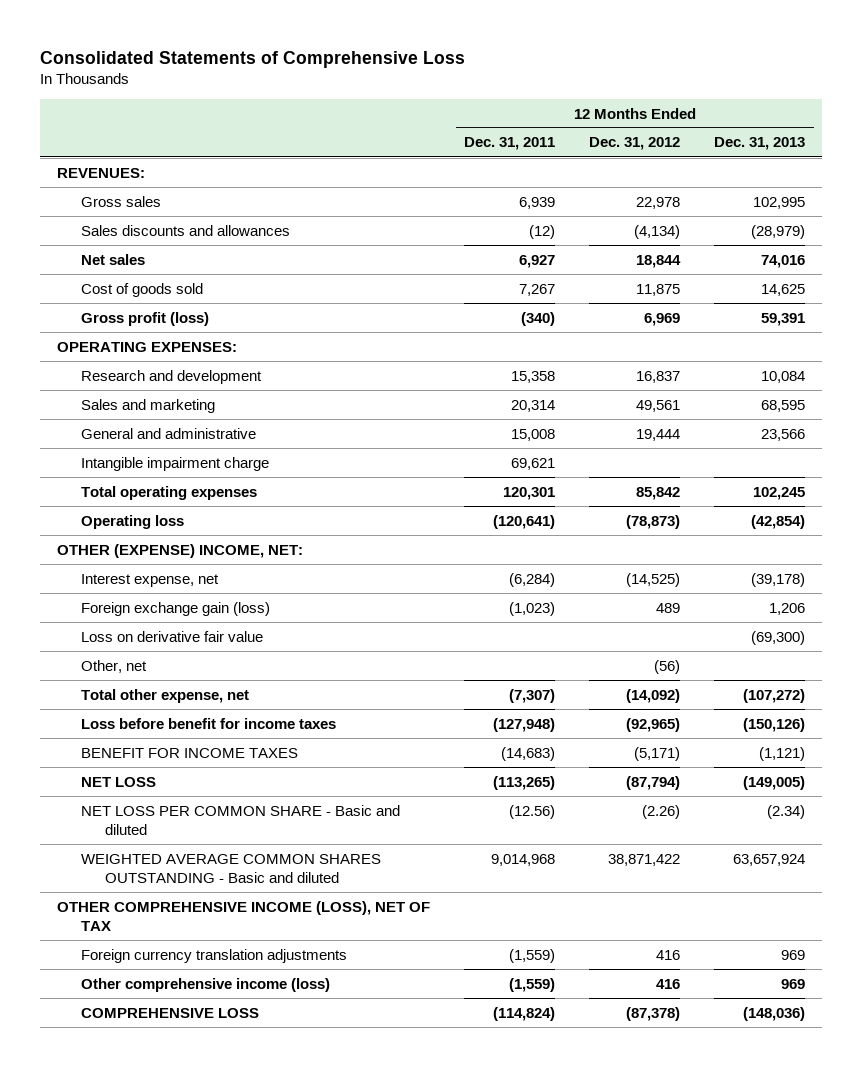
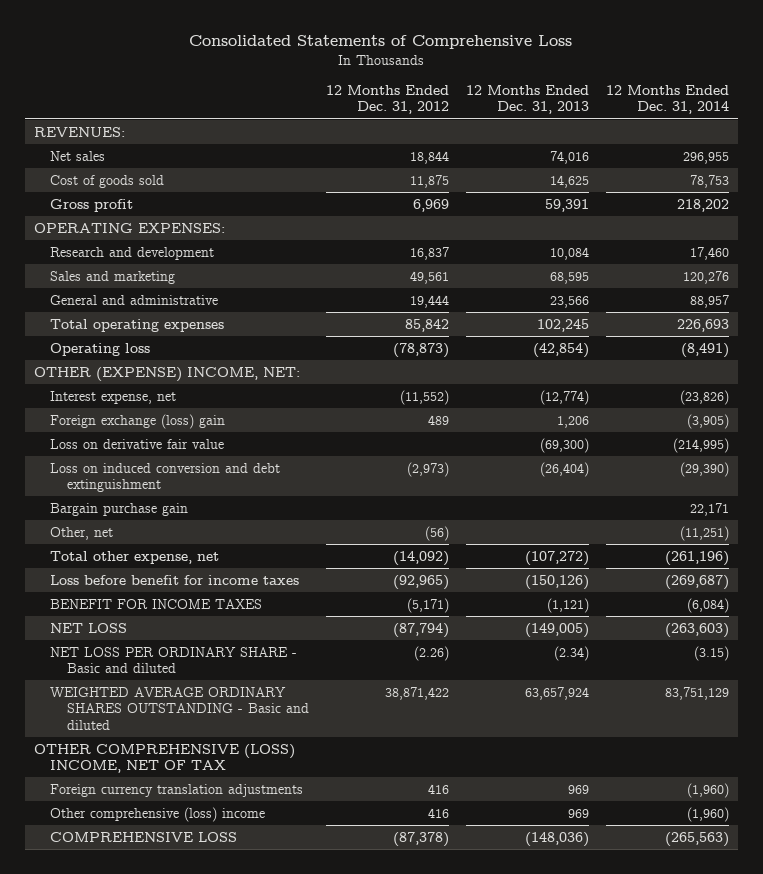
- | 12 Months Ended Dec. 31, 2011 | 12 Months Ended Dec. 31, 2012 | 12 Months Ended Dec. 31, 2013
+ | 12 Months Ended Dec. 31, 2012 | 12 Months Ended Dec. 31, 2013 | 12 Months Ended Dec. 31, 2014
- Gross sales | 6,939 | 22,978 | 102,995
- Sales discounts and allowances | (12) | (4,134) | (28,979)
- Gross profit (loss) | (340) | 6,969 | 59,391
+ Gross profit | 6,969 | 59,391 | 218,202
- Intangible impairment charge | 69,621 | |
- Interest expense, net | (6,284) | (14,525) | (39,178)
- Foreign exchange gain (loss) | (1,023) | 489 | 1,206
+ Interest expense, net | (11,552) | (12,774) | (23,826)
+ Foreign exchange (loss) gain | 489 | 1,206 | (3,905)
+ Loss on induced conversion and debt extinguishment | (2,973) | (26,404) | (29,390)
+ Bargain purchase gain | | | 22,171
- NET LOSS PER COMMON SHARE - Basic and diluted | (12.56) | (2.26) | (2.34)
- WEIGHTED AVERAGE COMMON SHARES OUTSTANDING - Basic and diluted | 9,014,968 | 38,871,422 | 63,657,924
- OTHER COMPREHENSIVE INCOME (LOSS), NET OF TAX
+ NET LOSS PER ORDINARY SHARE - Basic and diluted | (2.26) | (2.34) | (3.15)
+ WEIGHTED AVERAGE ORDINARY SHARES OUTSTANDING - Basic and diluted | 38,871,422 | 63,657,924 | 83,751,129
+ OTHER COMPREHENSIVE (LOSS) INCOME, NET OF TAX
- Other comprehensive income (loss) | (1,559) | 416 | 969
+ Other comprehensive (loss) income | 416 | 969 | (1,960)

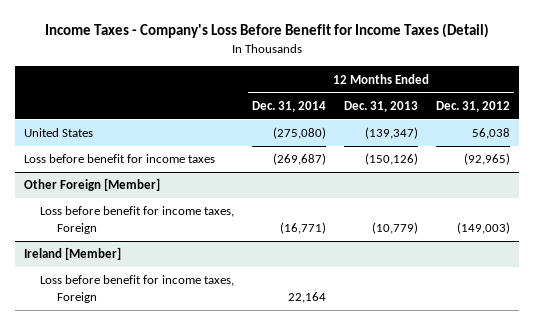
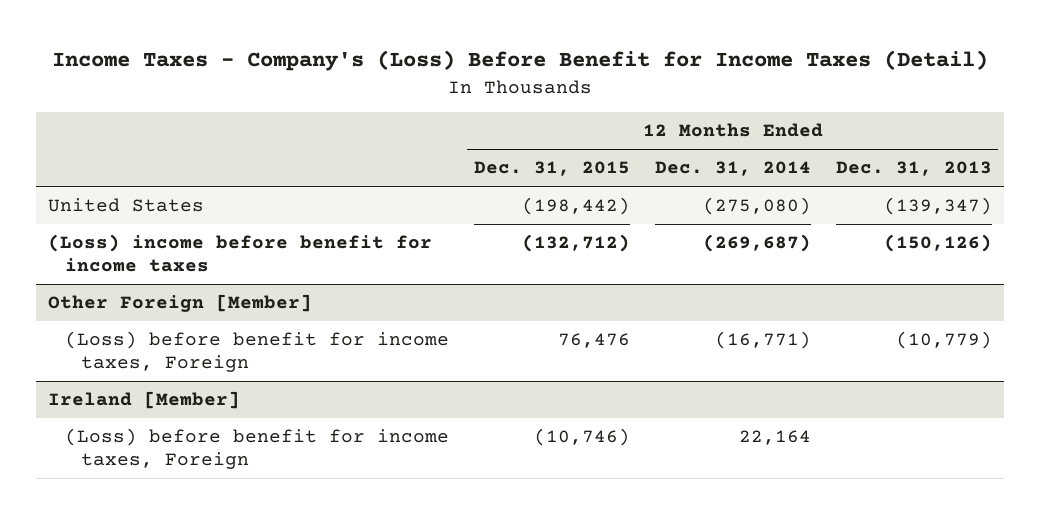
- Income Taxes - Company's Loss Before Benefit for Income Taxes (Detail)
+ Income Taxes - Company's (Loss) Before Benefit for Income Taxes (Detail)
- | 12 Months Ended Dec. 31, 2014 | 12 Months Ended Dec. 31, 2013 | 12 Months Ended Dec. 31, 2012
+ | 12 Months Ended Dec. 31, 2015 | 12 Months Ended Dec. 31, 2014 | 12 Months Ended Dec. 31, 2013
- Loss before benefit for income taxes | (269,687) | (150,126) | (92,965)
+ (Loss) income before benefit for income taxes | (132,712) | (269,687) | (150,126)
@ Other Foreign [Member]
- Loss before benefit for income taxes, Foreign | (16,771) | (10,779) | (149,003)
+ (Loss) before benefit for income taxes, Foreign | 76,476 | (16,771) | (10,779)
@ Ireland [Member]
- Loss before benefit for income taxes, Foreign | 22,164 | |
+ (Loss) before benefit for income taxes, Foreign | (10,746) | 22,164 |

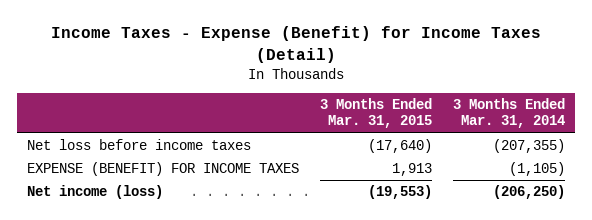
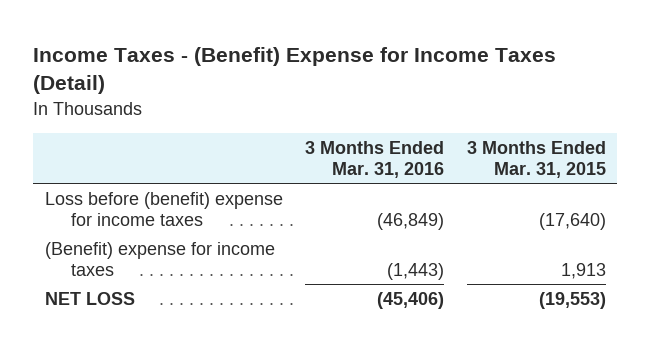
- Income Taxes - Expense (Benefit) for Income Taxes (Detail)
+ Income Taxes - (Benefit) Expense for Income Taxes (Detail)
- | 3 Months Ended Mar. 31, 2015 | 3 Months Ended Mar. 31, 2014
+ | 3 Months Ended Mar. 31, 2016 | 3 Months Ended Mar. 31, 2015
- Net loss before income taxes | (17,640) | (207,355)
- EXPENSE (BENEFIT) FOR INCOME TAXES | 1,913 | (1,105)
- Net income (loss) | (19,553) | (206,250)
+ Loss before (benefit) expense for income taxes | (46,849) | (17,640)
+ (Benefit) expense for income taxes | (1,443) | 1,913
+ NET LOSS | (45,406) | (19,553)

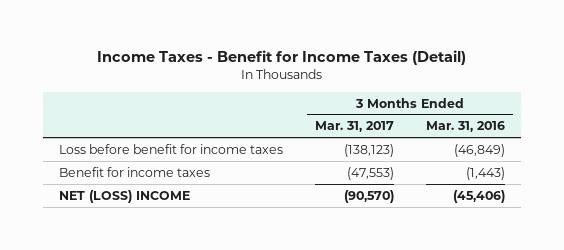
- Income Taxes - (Benefit) Expense for Income Taxes (Detail)
+ Income Taxes - Benefit for Income Taxes (Detail)
- | 3 Months Ended Mar. 31, 2016 | 3 Months Ended Mar. 31, 2015
+ | 3 Months Ended Mar. 31, 2017 | 3 Months Ended Mar. 31, 2016
- Loss before (benefit) expense for income taxes | (46,849) | (17,640)
- (Benefit) expense for income taxes | (1,443) | 1,913
- NET LOSS | (45,406) | (19,553)
+ Loss before benefit for income taxes | (138,123) | (46,849)
+ Benefit for income taxes | (47,553) | (1,443)
+ NET (LOSS) INCOME | (90,570) | (45,406)

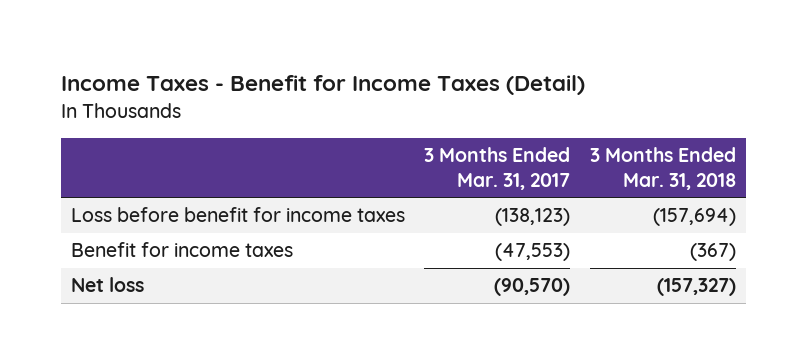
- | 3 Months Ended Mar. 31, 2017 | 3 Months Ended Mar. 31, 2016
+ | 3 Months Ended Mar. 31, 2017 | 3 Months Ended Mar. 31, 2018
- NET (LOSS) INCOME | (90,570) | (45,406)
+ Net loss | (90,570) | (157,327)

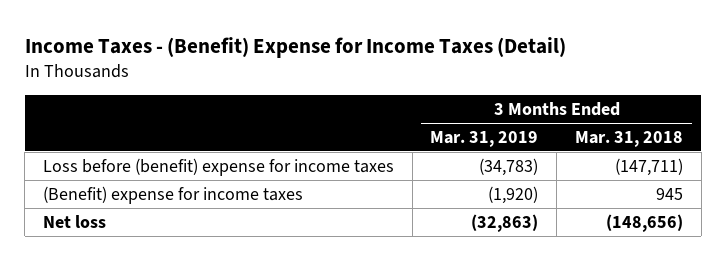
- Income Taxes - Benefit for Income Taxes (Detail)
+ Income Taxes - (Benefit) Expense for Income Taxes (Detail)
- | 3 Months Ended Mar. 31, 2017 | 3 Months Ended Mar. 31, 2018
+ | 3 Months Ended Mar. 31, 2019 | 3 Months Ended Mar. 31, 2018
- Loss before benefit for income taxes | (138,123) | (157,694)
- Benefit for income taxes | (47,553) | (367)
- Net loss | (90,570) | (157,327)
+ Loss before (benefit) expense for income taxes | (34,783) | (147,711)
+ (Benefit) expense for income taxes | (1,920) | 945
+ Net loss | (32,863) | (148,656)

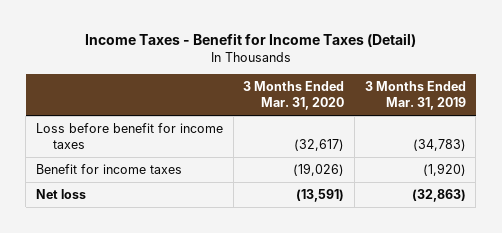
- Income Taxes - (Benefit) Expense for Income Taxes (Detail)
+ Income Taxes - Benefit for Income Taxes (Detail)
- | 3 Months Ended Mar. 31, 2019 | 3 Months Ended Mar. 31, 2018
+ | 3 Months Ended Mar. 31, 2020 | 3 Months Ended Mar. 31, 2019
- Loss before (benefit) expense for income taxes | (34,783) | (147,711)
- (Benefit) expense for income taxes | (1,920) | 945
+ Loss before benefit for income taxes | (32,617) | (34,783)
+ Benefit for income taxes | (19,026) | (1,920)

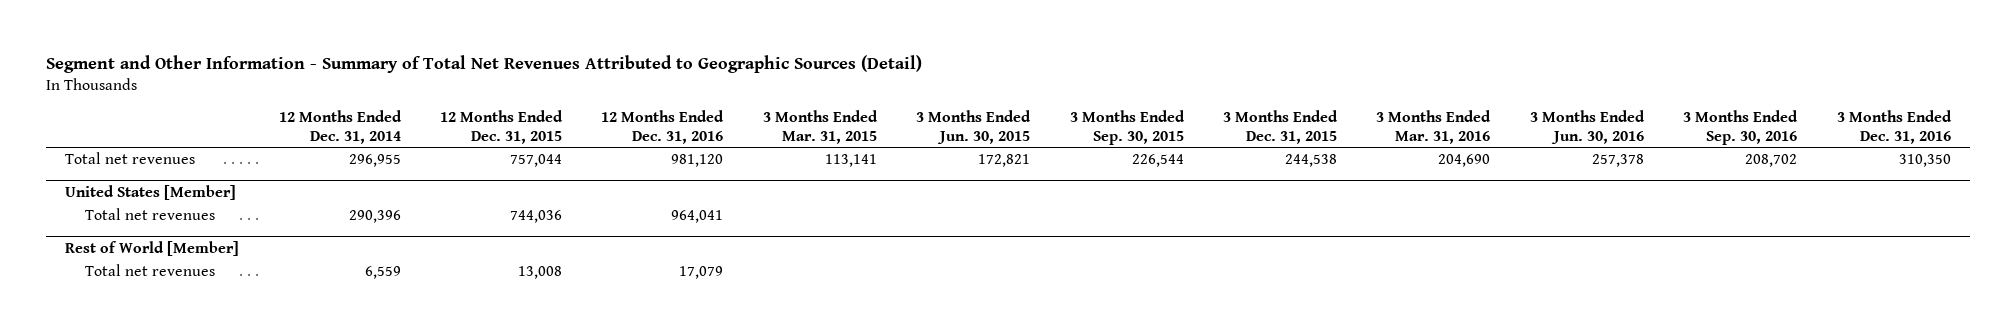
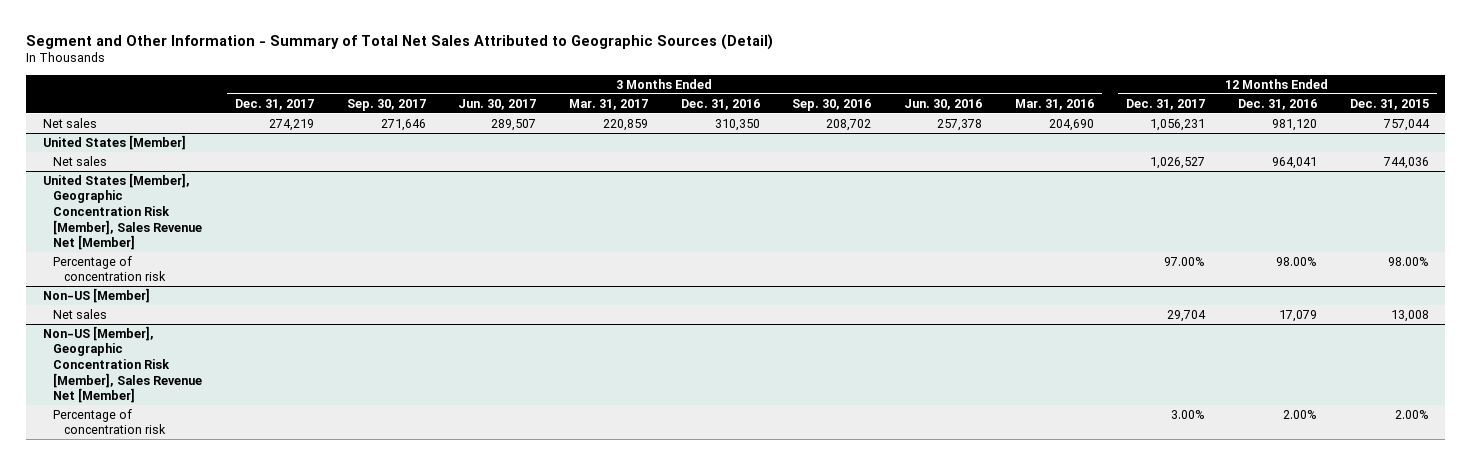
- Segment and Other Information - Summary of Total Net Revenues Attributed to Geographic Sources (Detail)
+ Segment and Other Information - Summary of Total Net Sales Attributed to Geographic Sources (Detail)
- | 12 Months Ended Dec. 31, 2014 | 12 Months Ended Dec. 31, 2015 | 12 Months Ended Dec. 31, 2016 | 3 Months Ended Mar. 31, 2015 | 3 Months Ended Jun. 30, 2015 | 3 Months Ended Sep. 30, 2015 | 3 Months Ended Dec. 31, 2015 | 3 Months Ended Mar. 31, 2016 | 3 Months Ended Jun. 30, 2016 | 3 Months Ended Sep. 30, 2016 | 3 Months Ended Dec. 31, 2016
+ | 3 Months Ended Dec. 31, 2017 | 3 Months Ended Sep. 30, 2017 | 3 Months Ended Jun. 30, 2017 | 3 Months Ended Mar. 31, 2017 | 3 Months Ended Dec. 31, 2016 | 3 Months Ended Sep. 30, 2016 | 3 Months Ended Jun. 30, 2016 | 3 Months Ended Mar. 31, 2016 | 12 Months Ended Dec. 31, 2017 | 12 Months Ended Dec. 31, 2016 | 12 Months Ended Dec. 31, 2015
- Total net revenues | 296,955 | 757,044 | 981,120 | 113,141 | 172,821 | 226,544 | 244,538 | 204,690 | 257,378 | 208,702 | 310,350
+ Net sales | 274,219 | 271,646 | 289,507 | 220,859 | 310,350 | 208,702 | 257,378 | 204,690 | 1,056,231 | 981,120 | 757,044
@ United States [Member]
- Total net revenues | 290,396 | 744,036 | 964,041 | | | | | | | |
- Rest of World [Member]
- Total net revenues | 6,559 | 13,008 | 17,079 | | | | | | | |
@ United States [Member]
+ Net sales | | | | | | | | | 1,026,527 | 964,041 | 744,036
+ United States [Member], Geographic Concentration Risk [Member], Sales Revenue Net [Member]
+ Percentage of concentration risk | | | | | | | | | 97.00% | 98.00% | 98.00%
+ Non-US [Member]
+ Net sales | | | | | | | | | 29,704 | 17,079 | 13,008
+ Non-US [Member], Geographic Concentration Risk [Member], Sales Revenue Net [Member]
+ Percentage of concentration risk | | | | | | | | | 3.00% | 2.00% | 2.00%

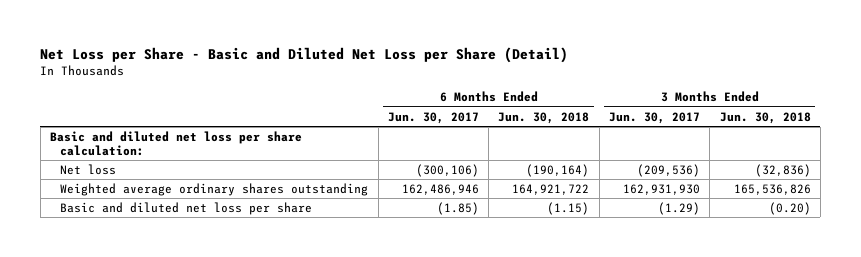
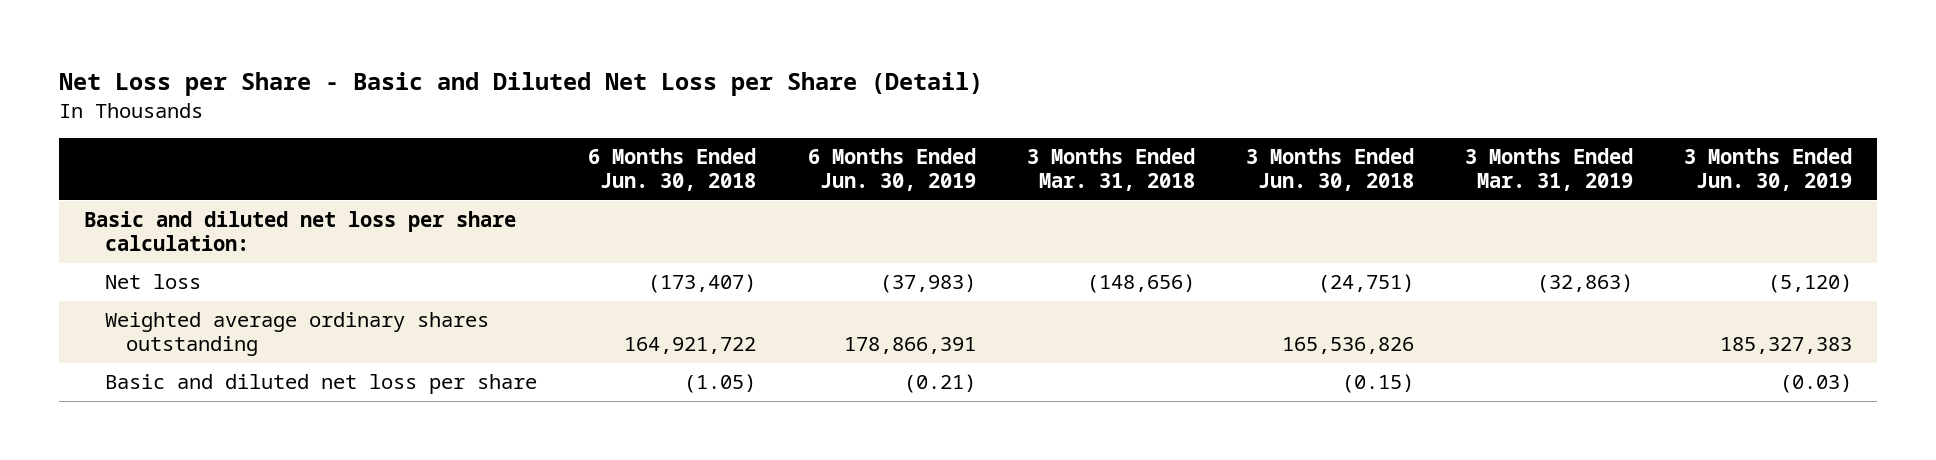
- | 6 Months Ended Jun. 30, 2017 | 6 Months Ended Jun. 30, 2018 | 3 Months Ended Jun. 30, 2017 | 3 Months Ended Jun. 30, 2018
+ | 6 Months Ended Jun. 30, 2018 | 6 Months Ended Jun. 30, 2019 | 3 Months Ended Mar. 31, 2018 | 3 Months Ended Jun. 30, 2018 | 3 Months Ended Mar. 31, 2019 | 3 Months Ended Jun. 30, 2019
- Net loss | (300,106) | (190,164) | (209,536) | (32,836)
+ Net loss | (173,407) | (37,983) | (148,656) | (24,751) | (32,863) | (5,120)
- Basic and diluted net loss per share | (1.85) | (1.15) | (1.29) | (0.20)
+ Basic and diluted net loss per share | (1.05) | (0.21) | | (0.15) | | (0.03)

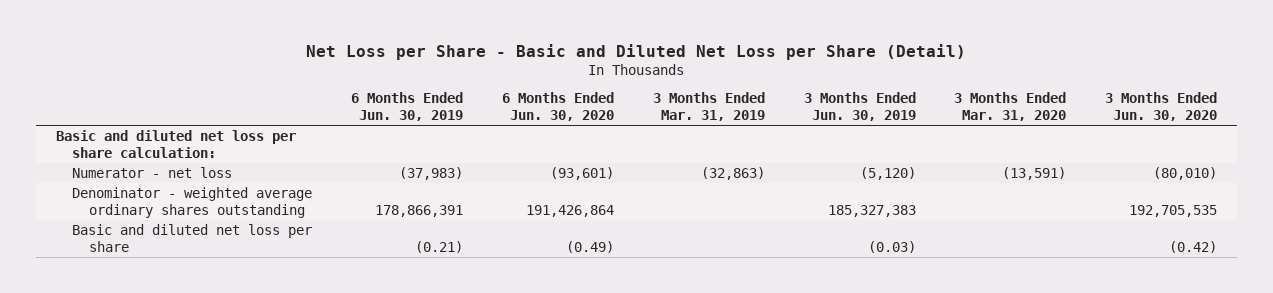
- | 6 Months Ended Jun. 30, 2018 | 6 Months Ended Jun. 30, 2019 | 3 Months Ended Mar. 31, 2018 | 3 Months Ended Jun. 30, 2018 | 3 Months Ended Mar. 31, 2019 | 3 Months Ended Jun. 30, 2019
+ | 6 Months Ended Jun. 30, 2019 | 6 Months Ended Jun. 30, 2020 | 3 Months Ended Mar. 31, 2019 | 3 Months Ended Jun. 30, 2019 | 3 Months Ended Mar. 31, 2020 | 3 Months Ended Jun. 30, 2020
- Net loss | (173,407) | (37,983) | (148,656) | (24,751) | (32,863) | (5,120)
- Weighted average ordinary shares outstanding | 164,921,722 | 178,866,391 | | 165,536,826 | | 185,327,383
+ Numerator - net loss | (37,983) | (93,601) | (32,863) | (5,120) | (13,591) | (80,010)
+ Denominator - weighted average ordinary shares outstanding | 178,866,391 | 191,426,864 | | 185,327,383 | | 192,705,535

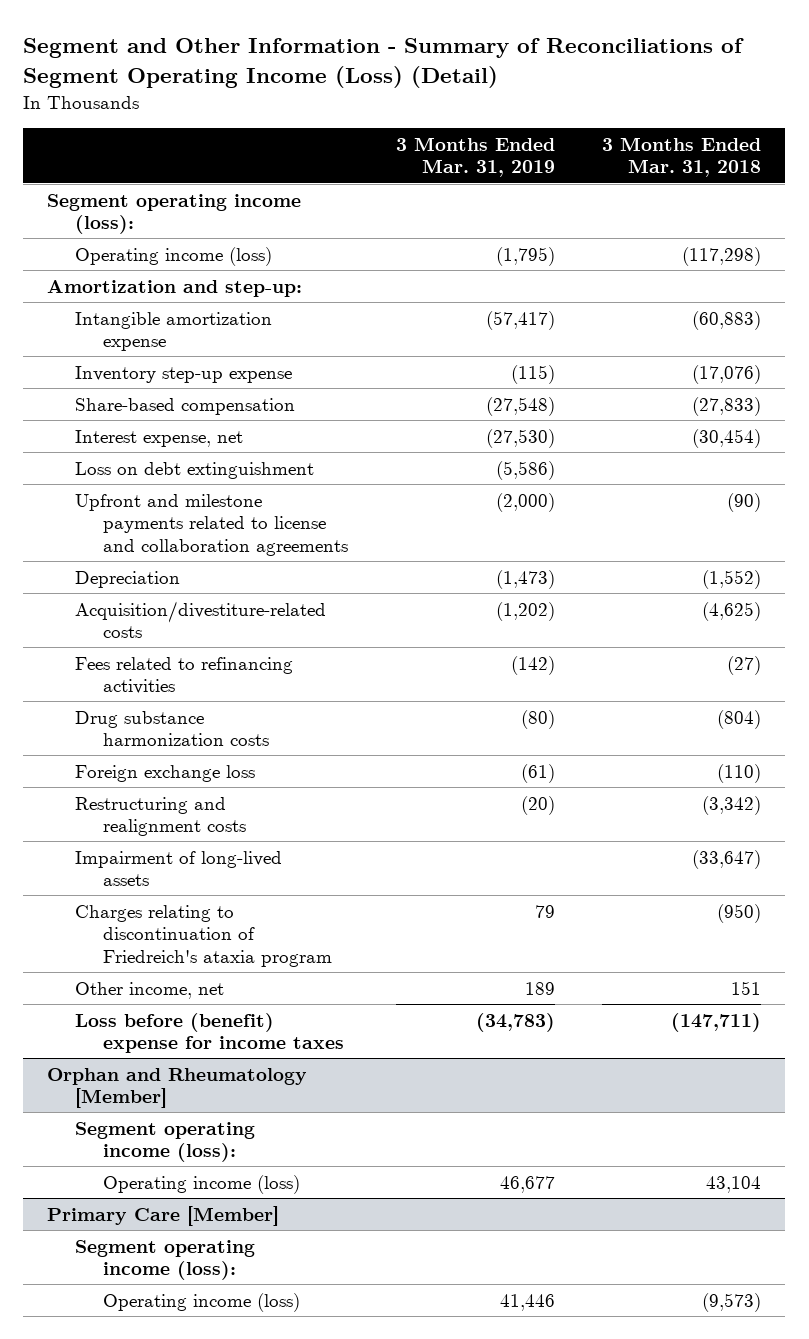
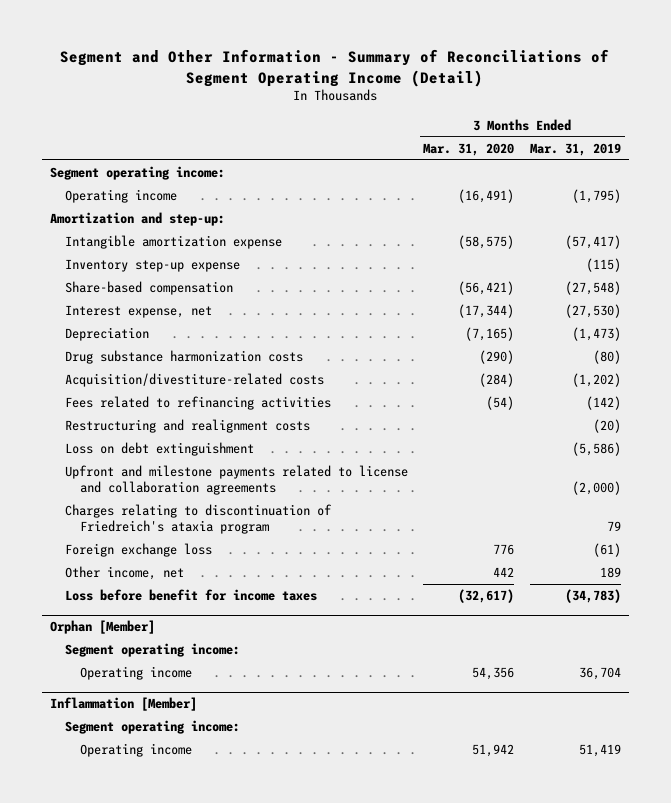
- Segment and Other Information - Summary of Reconciliations of Segment Operating Income (Loss) (Detail)
+ Segment and Other Information - Summary of Reconciliations of Segment Operating Income (Detail)
- | 3 Months Ended Mar. 31, 2019 | 3 Months Ended Mar. 31, 2018
+ | 3 Months Ended Mar. 31, 2020 | 3 Months Ended Mar. 31, 2019
- Segment operating income (loss):
- Operating income (loss) | (1,795) | (117,298)
+ Segment operating income:
+ Operating income | (16,491) | (1,795)
moved up: Drug substance harmonization costs | (290) | (80)
- Impairment of long-lived assets | | (33,647)
moved down: Loss on debt extinguishment | | (5,586)
moved down: Upfront and milestone payments related to license and collaboration agreements | | (2,000)
moved down: Foreign exchange loss | 776 | (61)
- Loss before (benefit) expense for income taxes | (34,783) | (147,711)
- Orphan and Rheumatology [Member]
- Segment operating income (loss):
- Operating income (loss) | 46,677 | 43,104
- Primary Care [Member]
- Segment operating income (loss):
- Operating income (loss) | 41,446 | (9,573)
+ Loss before benefit for income taxes | (32,617) | (34,783)
+ Orphan [Member]
+ Segment operating income:
+ Operating income | 54,356 | 36,704
+ Inflammation [Member]
+ Segment operating income:
+ Operating income | 51,942 | 51,419

